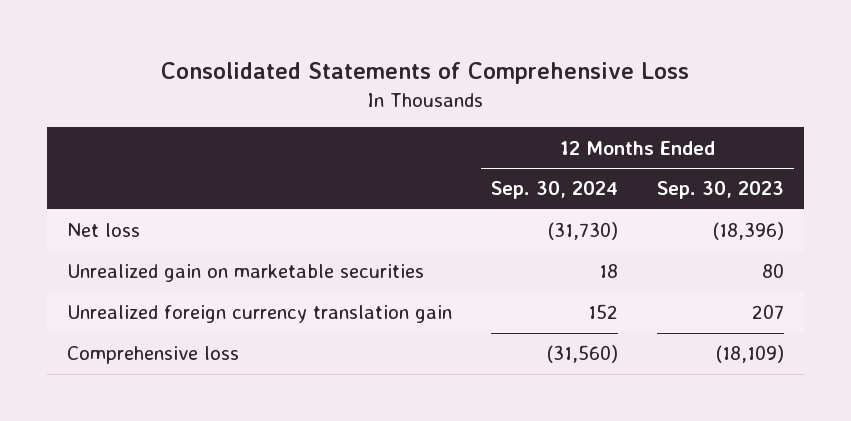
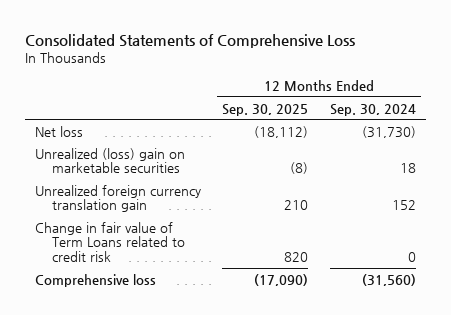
- | 12 Months Ended Sep. 30, 2024 | 12 Months Ended Sep. 30, 2023
+ | 12 Months Ended Sep. 30, 2025 | 12 Months Ended Sep. 30, 2024
- Unrealized gain on marketable securities | 18 | 80
+ Unrealized (loss) gain on marketable securities | (8) | 18
+ Change in fair value of Term Loans related to credit risk | 820 | 0

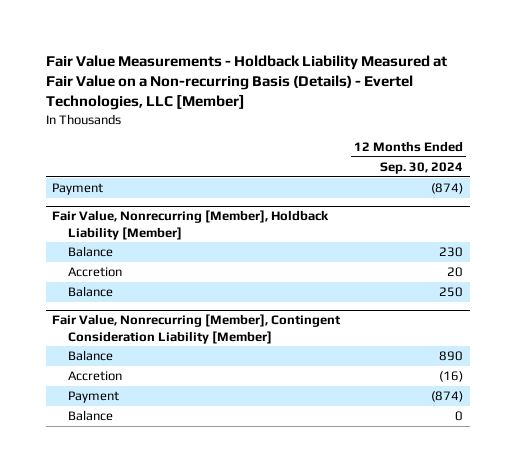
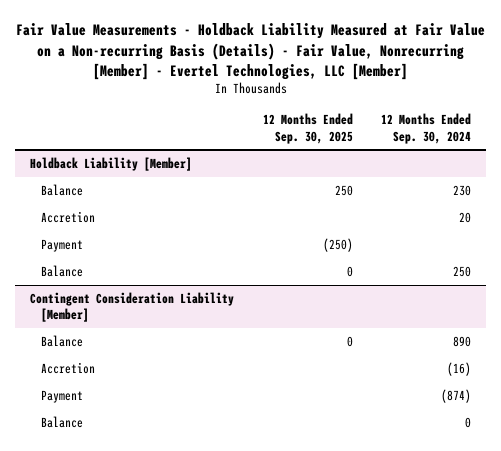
- Fair Value Measurements - Holdback Liability Measured at Fair Value on a Non-recurring Basis (Details) - Evertel Technologies, LLC [Member]
+ Fair Value Measurements - Holdback Liability Measured at Fair Value on a Non-recurring Basis (Details) - Fair Value, Nonrecurring [Member] - Evertel Technologies, LLC [Member]
- | 12 Months Ended Sep. 30, 2024
+ | 12 Months Ended Sep. 30, 2025 | 12 Months Ended Sep. 30, 2024
- Payment | (874)
- Fair Value, Nonrecurring [Member], Holdback Liability [Member]
+ Holdback Liability [Member]
+ Payment | (250) |
- Fair Value, Nonrecurring [Member], Contingent Consideration Liability [Member]
+ Contingent Consideration Liability [Member]

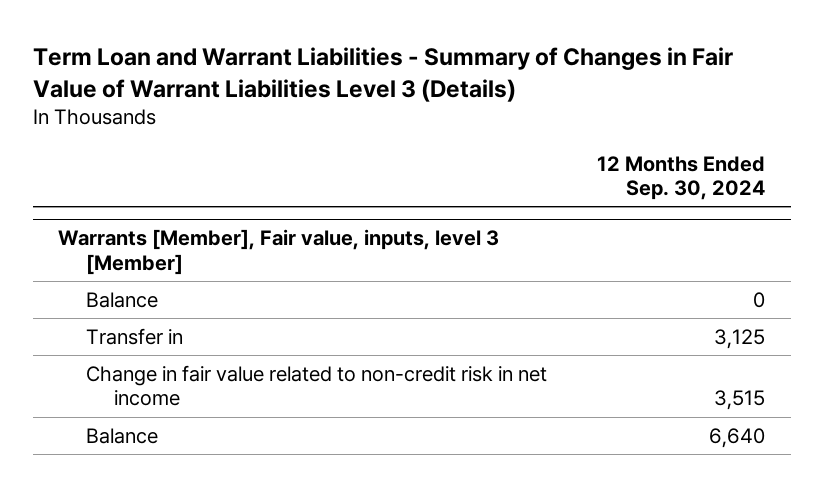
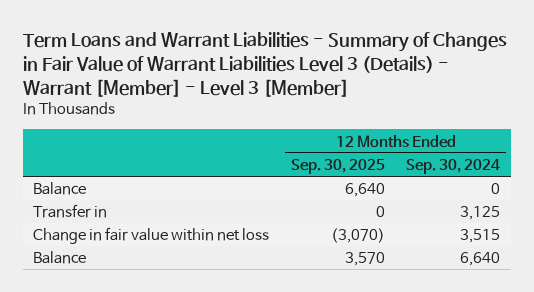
- Term Loan and Warrant Liabilities - Summary of Changes in Fair Value of Warrant Liabilities Level 3 (Details)
+ Term Loans and Warrant Liabilities - Summary of Changes in Fair Value of Warrant Liabilities Level 3 (Details) - Warrant [Member] - Level 3 [Member]
- | 12 Months Ended Sep. 30, 2024
+ | 12 Months Ended Sep. 30, 2025 | 12 Months Ended Sep. 30, 2024
- Warrants [Member], Fair value, inputs, level 3 [Member]
- Change in fair value related to non-credit risk in net income | 3,515
+ Change in fair value within net loss | (3,070) | 3,515

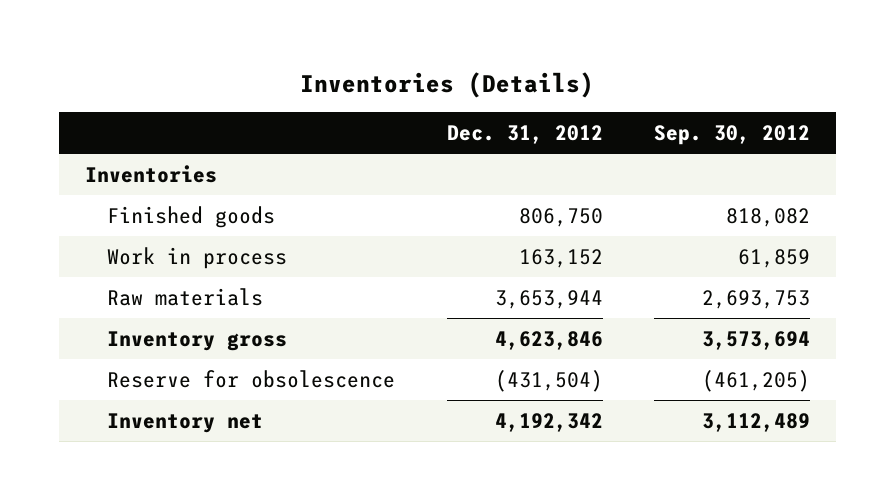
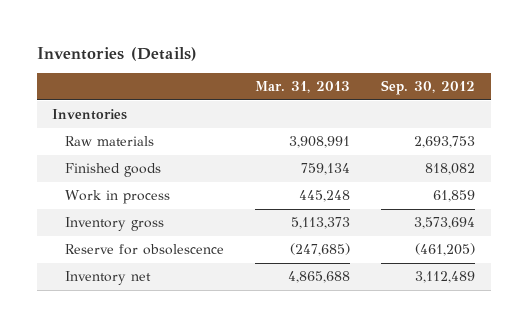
- | Dec. 31, 2012 | Sep. 30, 2012
+ | Mar. 31, 2013 | Sep. 30, 2012
moved up: Raw materials | 3,908,991 | 2,693,753

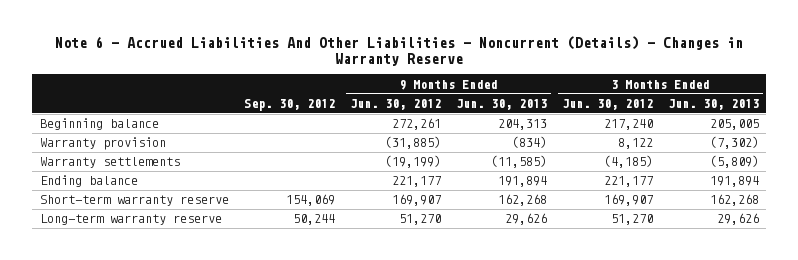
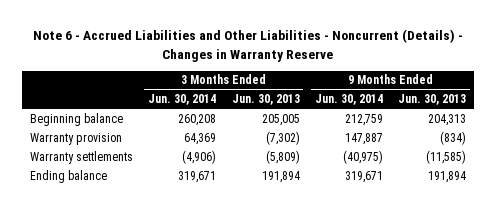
- Note 6 - Accrued Liabilities And Other Liabilities - Noncurrent (Details) - Changes in Warranty Reserve
+ Note 6 - Accrued Liabilities and Other Liabilities - Noncurrent (Details) - Changes in Warranty Reserve
- | Sep. 30, 2012 | 9 Months Ended Jun. 30, 2012 | 9 Months Ended Jun. 30, 2013 | 3 Months Ended Jun. 30, 2012 | 3 Months Ended Jun. 30, 2013
+ | 3 Months Ended Jun. 30, 2014 | 3 Months Ended Jun. 30, 2013 | 9 Months Ended Jun. 30, 2014 | 9 Months Ended Jun. 30, 2013
- Short-term warranty reserve | 154,069 | 169,907 | 162,268 | 169,907 | 162,268
- Long-term warranty reserve | 50,244 | 51,270 | 29,626 | 51,270 | 29,626

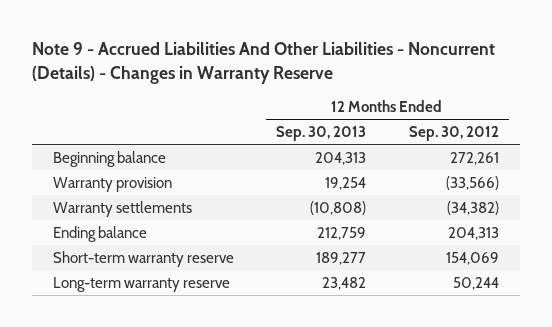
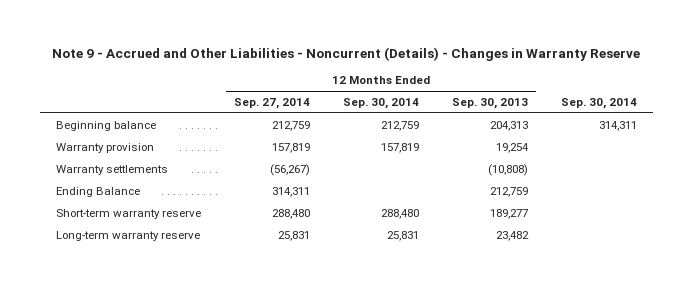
- Note 9 - Accrued Liabilities And Other Liabilities - Noncurrent (Details) - Changes in Warranty Reserve
+ Note 9 - Accrued and Other Liabilities - Noncurrent (Details) - Changes in Warranty Reserve
- | 12 Months Ended Sep. 30, 2013 | 12 Months Ended Sep. 30, 2012
+ | 12 Months Ended Sep. 27, 2014 | 12 Months Ended Sep. 30, 2014 | 12 Months Ended Sep. 30, 2013 | Sep. 30, 2014
- Ending balance | 212,759 | 204,313
+ Ending Balance | 314,311 | | 212,759 |

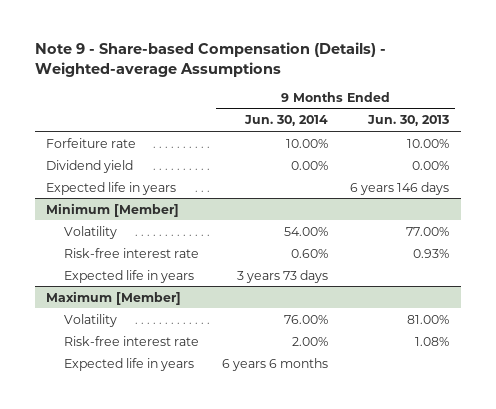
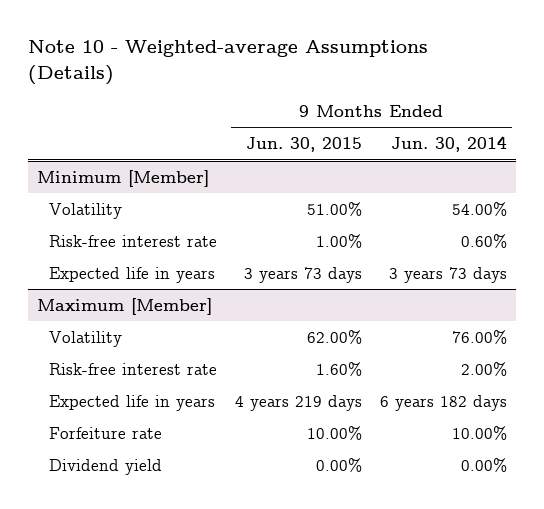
- Note 9 - Share-based Compensation (Details) - Weighted-average Assumptions
+ Note 10 - Weighted-average Assumptions (Details)
- | 9 Months Ended Jun. 30, 2014 | 9 Months Ended Jun. 30, 2013
+ | 9 Months Ended Jun. 30, 2015 | 9 Months Ended Jun. 30, 2014
- Forfeiture rate | 10.00% | 10.00%
- Dividend yield | 0.00% | 0.00%
- Expected life in years | | 6 years 146 days
@ Maximum [Member]
- Expected life in years | 6 years 6 months |
+ Expected life in years | 4 years 219 days | 6 years 182 days
+ Forfeiture rate | 10.00% | 10.00%
+ Dividend yield | 0.00% | 0.00%

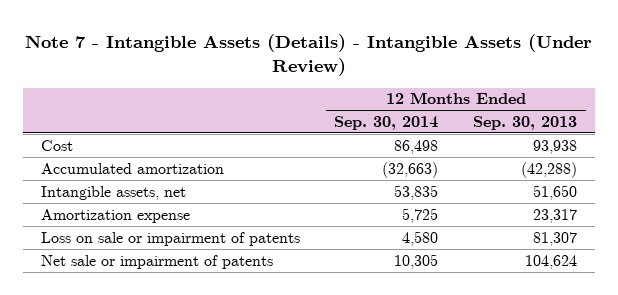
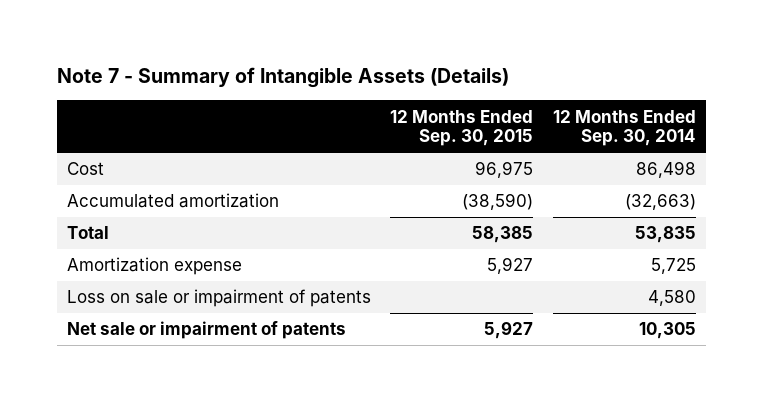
- Note 7 - Intangible Assets (Details) - Intangible Assets (Under Review)
+ Note 7 - Summary of Intangible Assets (Details)
- | 12 Months Ended Sep. 30, 2014 | 12 Months Ended Sep. 30, 2013
+ | 12 Months Ended Sep. 30, 2015 | 12 Months Ended Sep. 30, 2014
- Intangible assets, net | 53,835 | 51,650
+ Total | 58,385 | 53,835

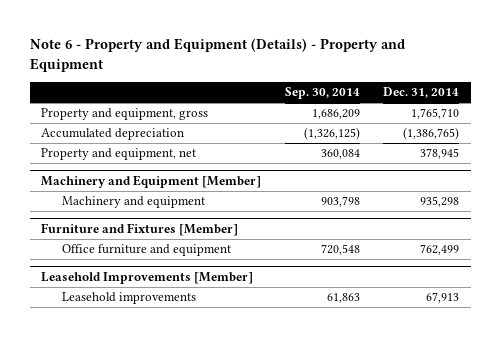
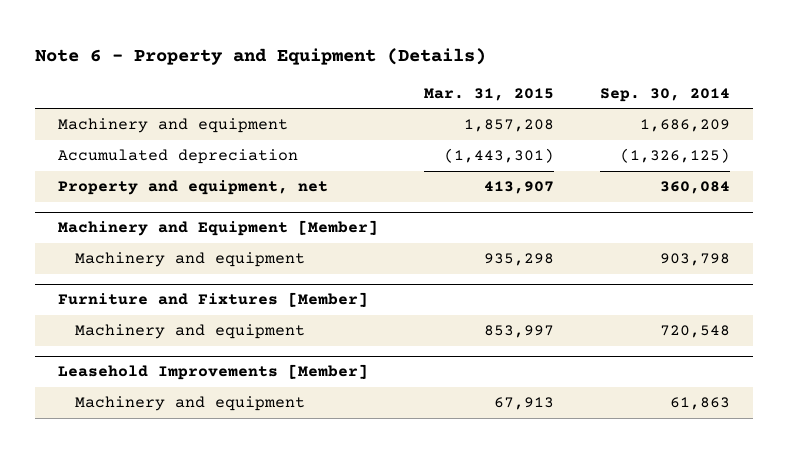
- Note 6 - Property and Equipment (Details) - Property and Equipment
+ Note 6 - Property and Equipment (Details)
- | Sep. 30, 2014 | Dec. 31, 2014
+ | Mar. 31, 2015 | Sep. 30, 2014
- Property and equipment, gross | 1,686,209 | 1,765,710
+ Machinery and equipment | 1,857,208 | 1,686,209
@ Furniture and Fixtures [Member]
- Office furniture and equipment | 720,548 | 762,499
+ Machinery and equipment | 853,997 | 720,548
@ Leasehold Improvements [Member]
- Leasehold improvements | 61,863 | 67,913
+ Machinery and equipment | 67,913 | 61,863

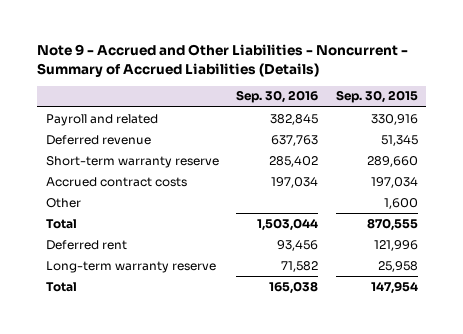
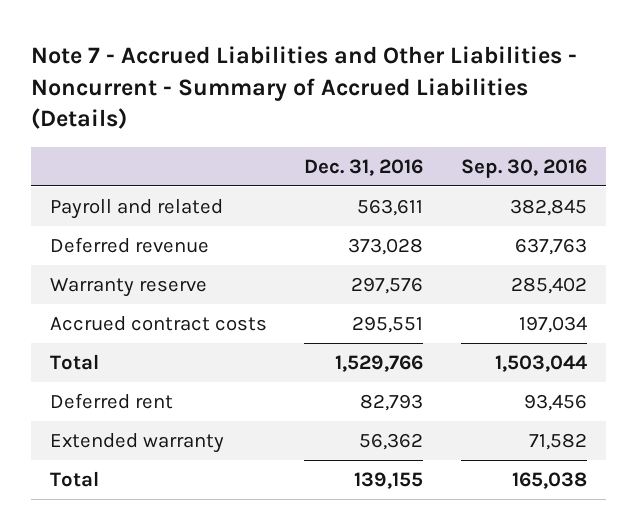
- Note 9 - Accrued and Other Liabilities - Noncurrent - Summary of Accrued Liabilities (Details)
+ Note 7 - Accrued Liabilities and Other Liabilities - Noncurrent - Summary of Accrued Liabilities (Details)
- | Sep. 30, 2016 | Sep. 30, 2015
+ | Dec. 31, 2016 | Sep. 30, 2016
- Short-term warranty reserve | 285,402 | 289,660
+ Warranty reserve | 297,576 | 285,402
- Other | | 1,600
- Long-term warranty reserve | 71,582 | 25,958
+ Extended warranty | 56,362 | 71,582

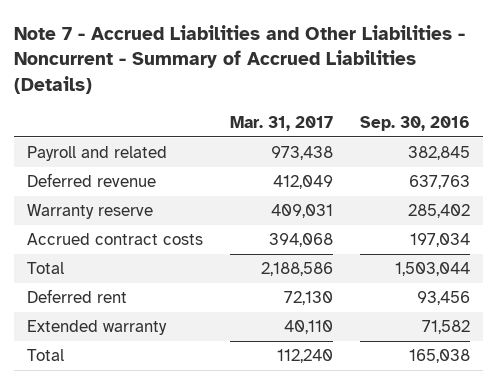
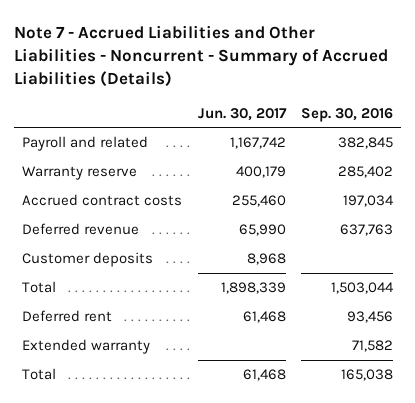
- | Mar. 31, 2017 | Sep. 30, 2016
+ | Jun. 30, 2017 | Sep. 30, 2016
moved down: Deferred revenue | 65,990 | 637,763
+ Customer deposits | 8,968 |

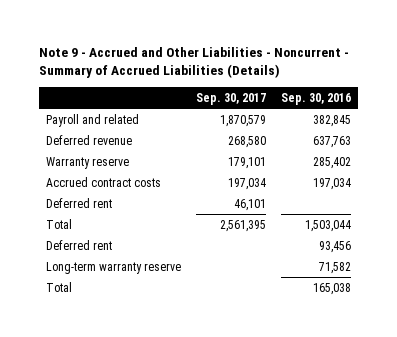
- Note 7 - Accrued Liabilities and Other Liabilities - Noncurrent - Summary of Accrued Liabilities (Details)
+ Note 9 - Accrued and Other Liabilities - Noncurrent - Summary of Accrued Liabilities (Details)
- | Jun. 30, 2017 | Sep. 30, 2016
+ | Sep. 30, 2017 | Sep. 30, 2016
moved up: Deferred revenue | 268,580 | 637,763
- Customer deposits | 8,968 |
+ Deferred rent | 46,101 |
- Extended warranty | | 71,582
+ Long-term warranty reserve | | 71,582

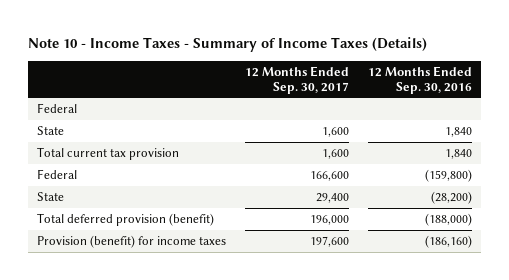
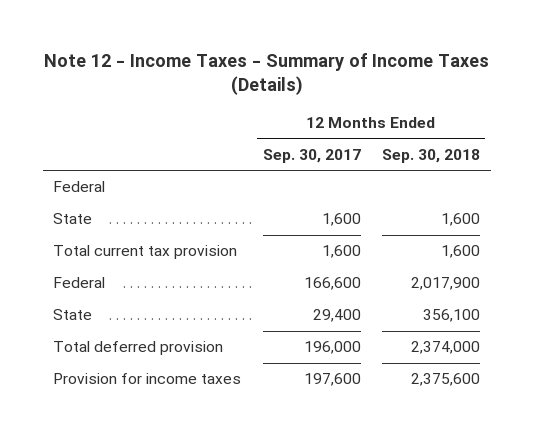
- Note 10 - Income Taxes - Summary of Income Taxes (Details)
+ Note 12 - Income Taxes - Summary of Income Taxes (Details)
- | 12 Months Ended Sep. 30, 2017 | 12 Months Ended Sep. 30, 2016
+ | 12 Months Ended Sep. 30, 2017 | 12 Months Ended Sep. 30, 2018
- Total deferred provision (benefit) | 196,000 | (188,000)
- Provision (benefit) for income taxes | 197,600 | (186,160)
+ Total deferred provision | 196,000 | 2,374,000
+ Provision for income taxes | 197,600 | 2,375,600

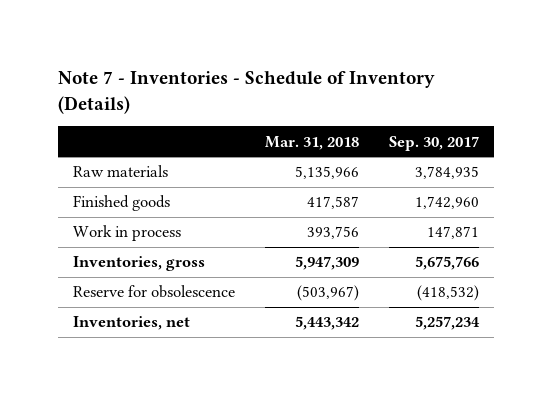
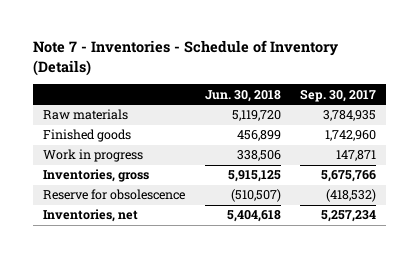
- | Mar. 31, 2018 | Sep. 30, 2017
+ | Jun. 30, 2018 | Sep. 30, 2017
- Work in process | 393,756 | 147,871
+ Work in progress | 338,506 | 147,871

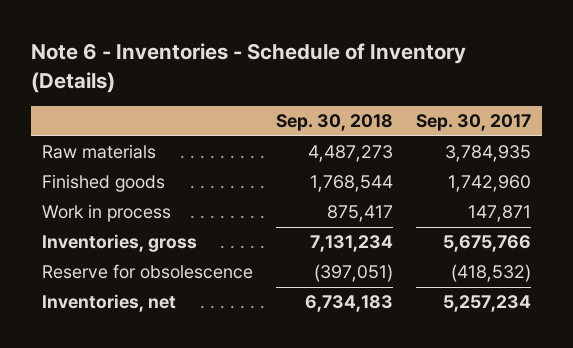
- Note 7 - Inventories - Schedule of Inventory (Details)
+ Note 6 - Inventories - Schedule of Inventory (Details)
- | Jun. 30, 2018 | Sep. 30, 2017
+ | Sep. 30, 2018 | Sep. 30, 2017
- Work in progress | 338,506 | 147,871
+ Work in process | 875,417 | 147,871

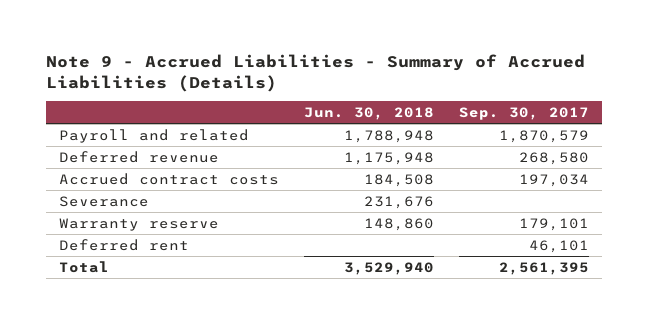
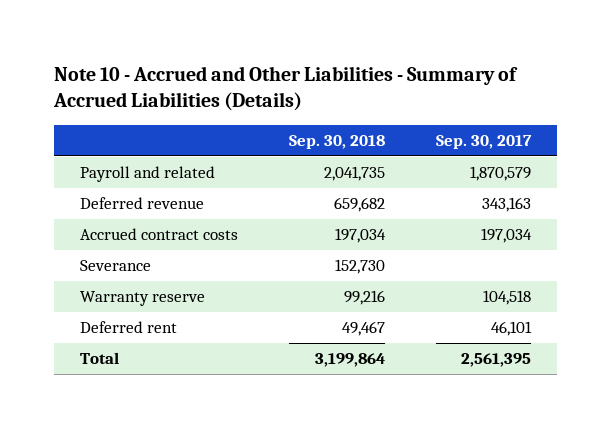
- Note 9 - Accrued Liabilities - Summary of Accrued Liabilities (Details)
+ Note 10 - Accrued and Other Liabilities - Summary of Accrued Liabilities (Details)
- | Jun. 30, 2018 | Sep. 30, 2017
+ | Sep. 30, 2018 | Sep. 30, 2017
- Deferred revenue | 1,175,948 | 268,580
+ Deferred revenue | 659,682 | 343,163
- Warranty reserve | 148,860 | 179,101
+ Warranty reserve | 99,216 | 104,518

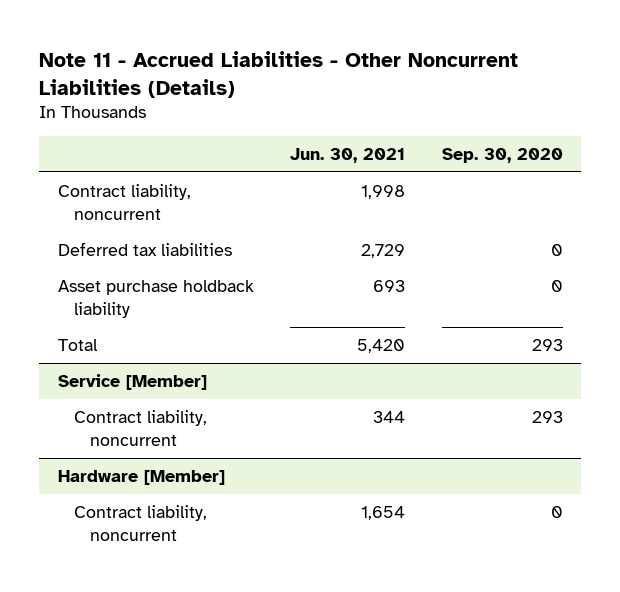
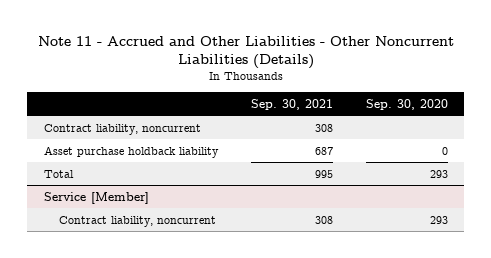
- Note 11 - Accrued Liabilities - Other Noncurrent Liabilities (Details)
+ Note 11 - Accrued and Other Liabilities - Other Noncurrent Liabilities (Details)
- | Jun. 30, 2021 | Sep. 30, 2020
+ | Sep. 30, 2021 | Sep. 30, 2020
- Deferred tax liabilities | 2,729 | 0
- Hardware [Member]
- Contract liability, noncurrent | 1,654 | 0

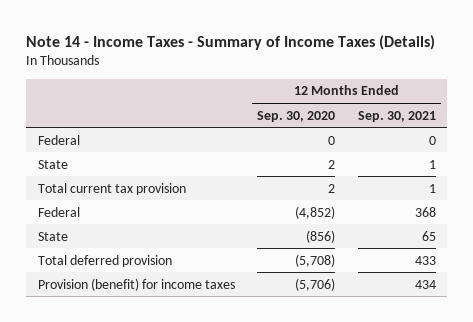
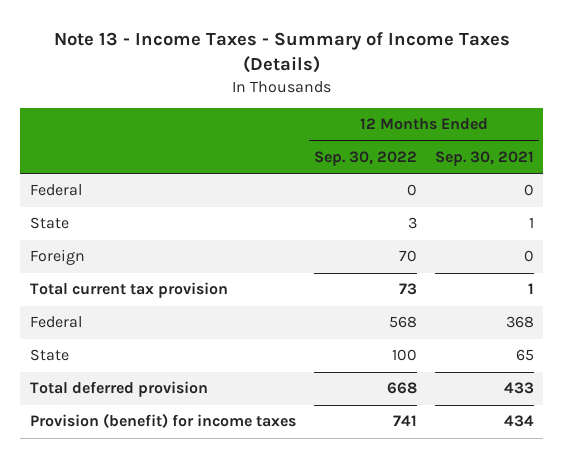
- Note 14 - Income Taxes - Summary of Income Taxes (Details)
+ Note 13 - Income Taxes - Summary of Income Taxes (Details)
- | 12 Months Ended Sep. 30, 2020 | 12 Months Ended Sep. 30, 2021
+ | 12 Months Ended Sep. 30, 2022 | 12 Months Ended Sep. 30, 2021
+ Foreign | 70 | 0

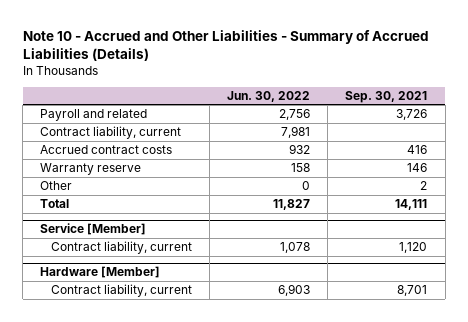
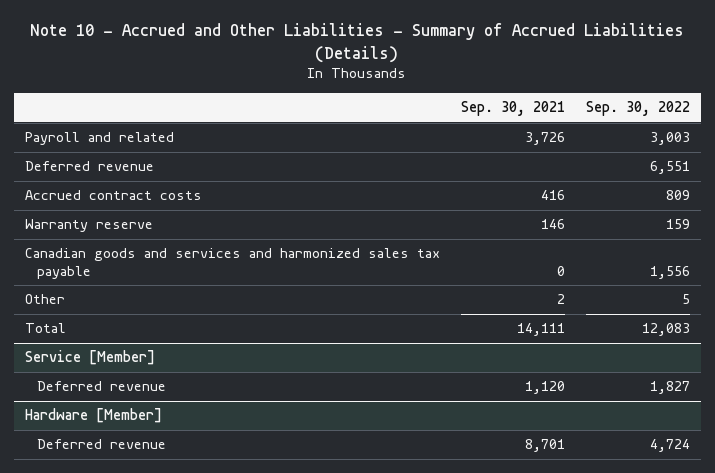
- | Jun. 30, 2022 | Sep. 30, 2021
+ | Sep. 30, 2021 | Sep. 30, 2022
- Contract liability, current | 7,981 |
+ Deferred revenue | | 6,551
+ Canadian goods and services and harmonized sales tax payable | 0 | 1,556
@ Service [Member]
- Contract liability, current | 1,078 | 1,120
+ Deferred revenue | 1,120 | 1,827
@ Hardware [Member]
- Contract liability, current | 6,903 | 8,701
+ Deferred revenue | 8,701 | 4,724

